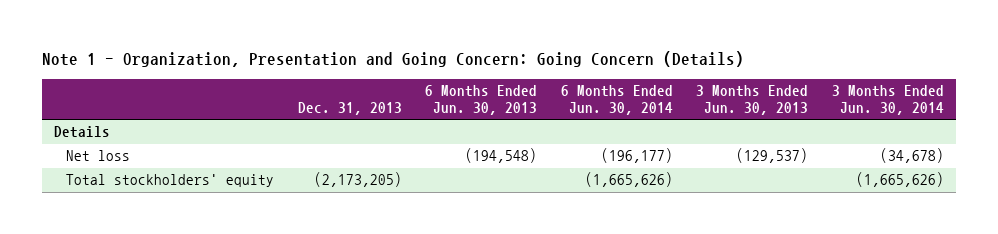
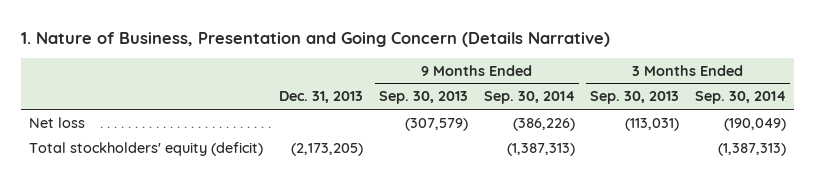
- Note 1 - Organization, Presentation and Going Concern: Going Concern (Details)
+ 1. Nature of Business, Presentation and Going Concern (Details Narrative)
- | Dec. 31, 2013 | 6 Months Ended Jun. 30, 2013 | 6 Months Ended Jun. 30, 2014 | 3 Months Ended Jun. 30, 2013 | 3 Months Ended Jun. 30, 2014
+ | Dec. 31, 2013 | 9 Months Ended Sep. 30, 2013 | 9 Months Ended Sep. 30, 2014 | 3 Months Ended Sep. 30, 2013 | 3 Months Ended Sep. 30, 2014
- Details
- Total stockholders' equity | (2,173,205) | | (1,665,626) | | (1,665,626)
+ Total stockholders' equity (deficit) | (2,173,205) | | (1,387,313) | | (1,387,313)

